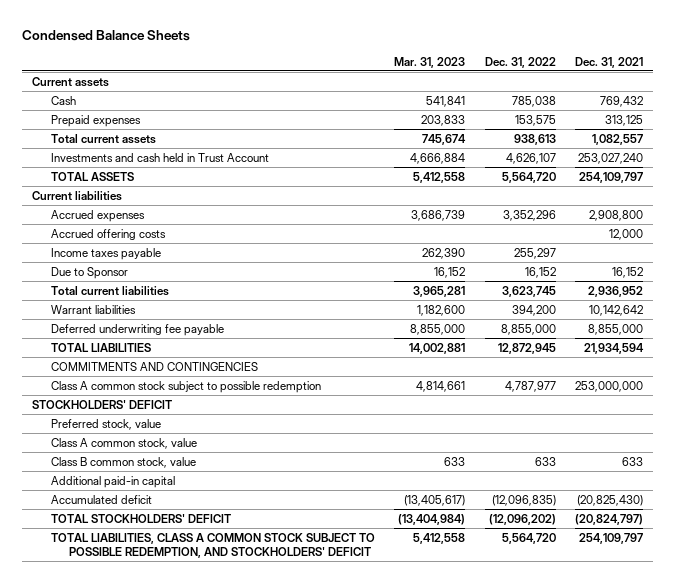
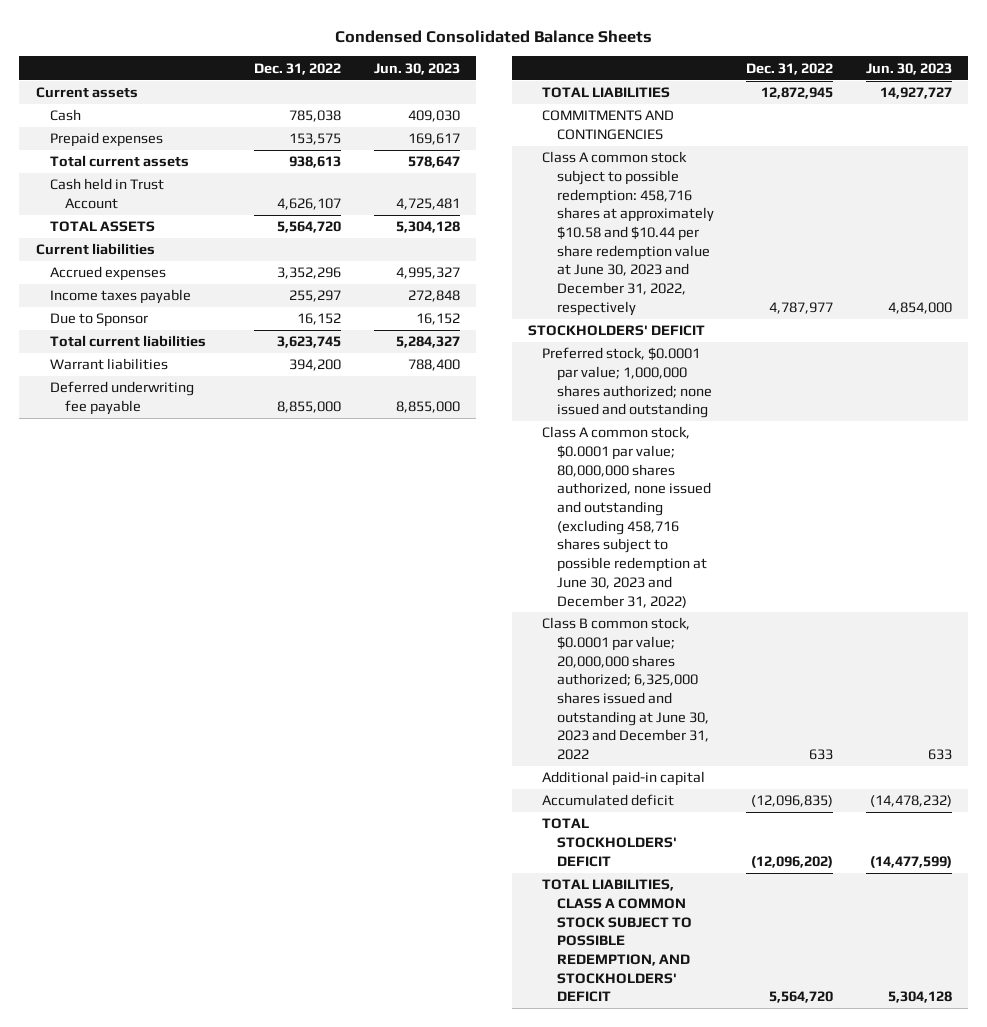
- Condensed Balance Sheets
+ Condensed Consolidated Balance Sheets
- | Mar. 31, 2023 | Dec. 31, 2022 | Dec. 31, 2021
+ | Dec. 31, 2022 | Jun. 30, 2023
- Investments and cash held in Trust Account | 4,666,884 | 4,626,107 | 253,027,240
+ Cash held in Trust Account | 4,626,107 | 4,725,481
- Accrued offering costs | | | 12,000
- Class A common stock subject to possible redemption | 4,814,661 | 4,787,977 | 253,000,000
+ Class A common stock subject to possible redemption: 458,716 shares at approximately $10.58 and $10.44 per share redemption value at June 30, 2023 and December 31, 2022, respectively | 4,787,977 | 4,854,000
- Preferred stock, value
- Class A common stock, value
- Class B common stock, value | 633 | 633 | 633
+ Preferred stock, $0.0001 par value; 1,000,000 shares authorized; none issued and outstanding
+ Class A common stock, $0.0001 par value; 80,000,000 shares authorized, none issued and outstanding (excluding 458,716 shares subject to possible redemption at June 30, 2023 and December 31, 2022)
+ Class B common stock, $0.0001 par value; 20,000,000 shares authorized; 6,325,000 shares issued and outstanding at June 30, 2023 and December 31, 2022 | 633 | 633

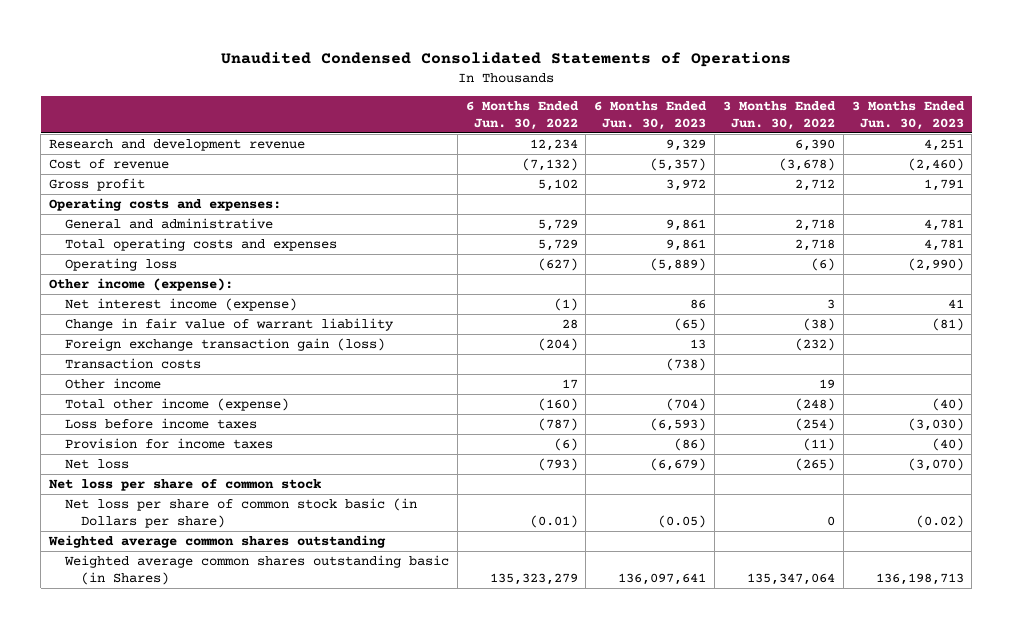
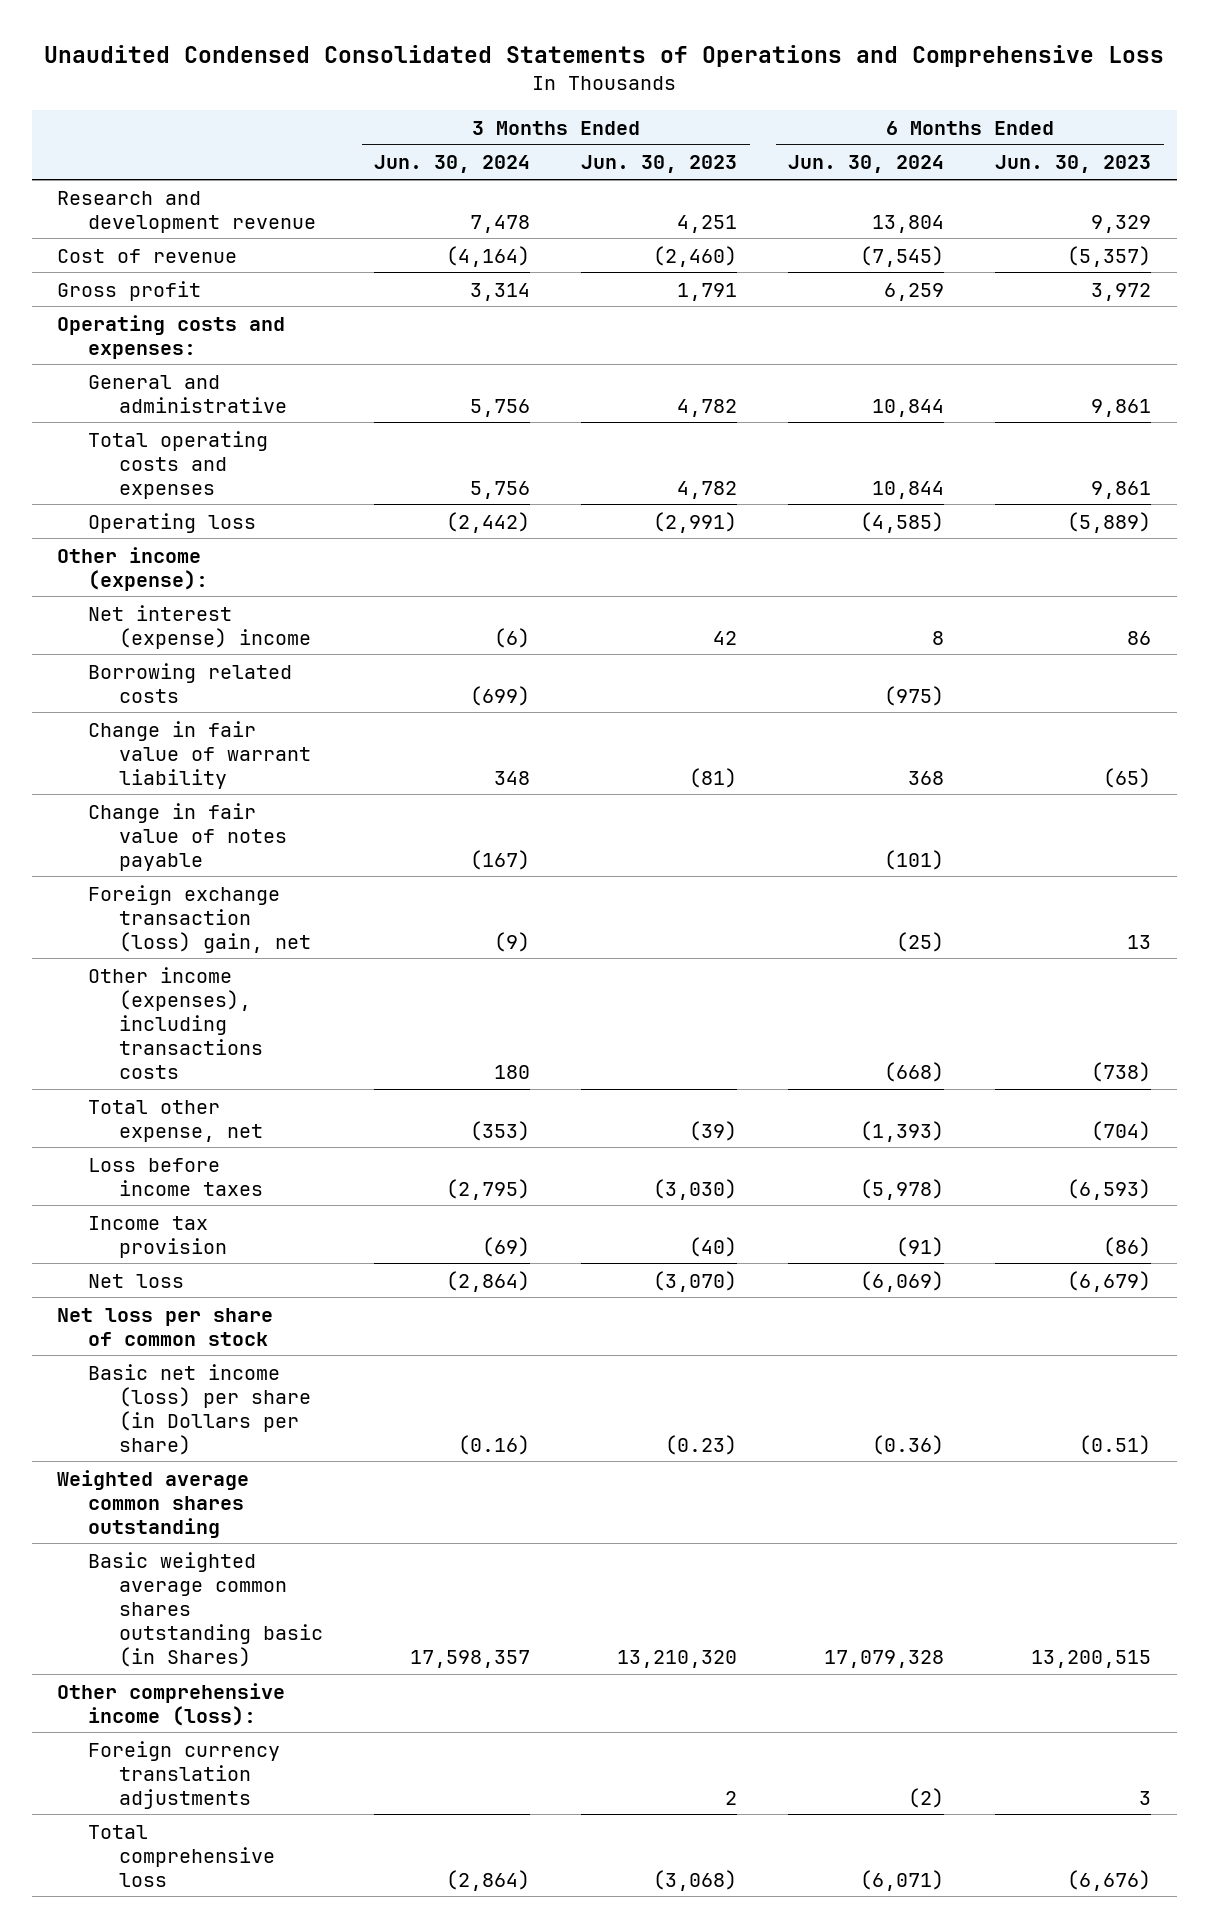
- Unaudited Condensed Consolidated Statements of Operations
+ Unaudited Condensed Consolidated Statements of Operations and Comprehensive Loss
- | 6 Months Ended Jun. 30, 2022 | 6 Months Ended Jun. 30, 2023 | 3 Months Ended Jun. 30, 2022 | 3 Months Ended Jun. 30, 2023
+ | 3 Months Ended Jun. 30, 2024 | 3 Months Ended Jun. 30, 2023 | 6 Months Ended Jun. 30, 2024 | 6 Months Ended Jun. 30, 2023
- General and administrative | 5,729 | 9,861 | 2,718 | 4,781
- Total operating costs and expenses | 5,729 | 9,861 | 2,718 | 4,781
- Operating loss | (627) | (5,889) | (6) | (2,990)
+ General and administrative | 5,756 | 4,782 | 10,844 | 9,861
+ Total operating costs and expenses | 5,756 | 4,782 | 10,844 | 9,861
+ Operating loss | (2,442) | (2,991) | (4,585) | (5,889)
- Net interest income (expense) | (1) | 86 | 3 | 41
+ Net interest (expense) income | (6) | 42 | 8 | 86
+ Borrowing related costs | (699) | | (975) |
- Foreign exchange transaction gain (loss) | (204) | 13 | (232) |
- Transaction costs | | (738) | |
- Other income | 17 | | 19 |
- Total other income (expense) | (160) | (704) | (248) | (40)
+ Change in fair value of notes payable | (167) | | (101) |
+ Foreign exchange transaction (loss) gain, net | (9) | | (25) | 13
+ Other income (expenses), including transactions costs | 180 | | (668) | (738)
+ Total other expense, net | (353) | (39) | (1,393) | (704)
- Provision for income taxes | (6) | (86) | (11) | (40)
+ Income tax provision | (69) | (40) | (91) | (86)
- Net loss per share of common stock basic (in Dollars per share) | (0.01) | (0.05) | 0 | (0.02)
+ Basic net income (loss) per share (in Dollars per share) | (0.16) | (0.23) | (0.36) | (0.51)
- Weighted average common shares outstanding basic (in Shares) | 135,323,279 | 136,097,641 | 135,347,064 | 136,198,713
+ Basic weighted average common shares outstanding basic (in Shares) | 17,598,357 | 13,210,320 | 17,079,328 | 13,200,515
+ Other comprehensive income (loss):
+ Foreign currency translation adjustments | | 2 | (2) | 3
+ Total comprehensive loss | (2,864) | (3,068) | (6,071) | (6,676)

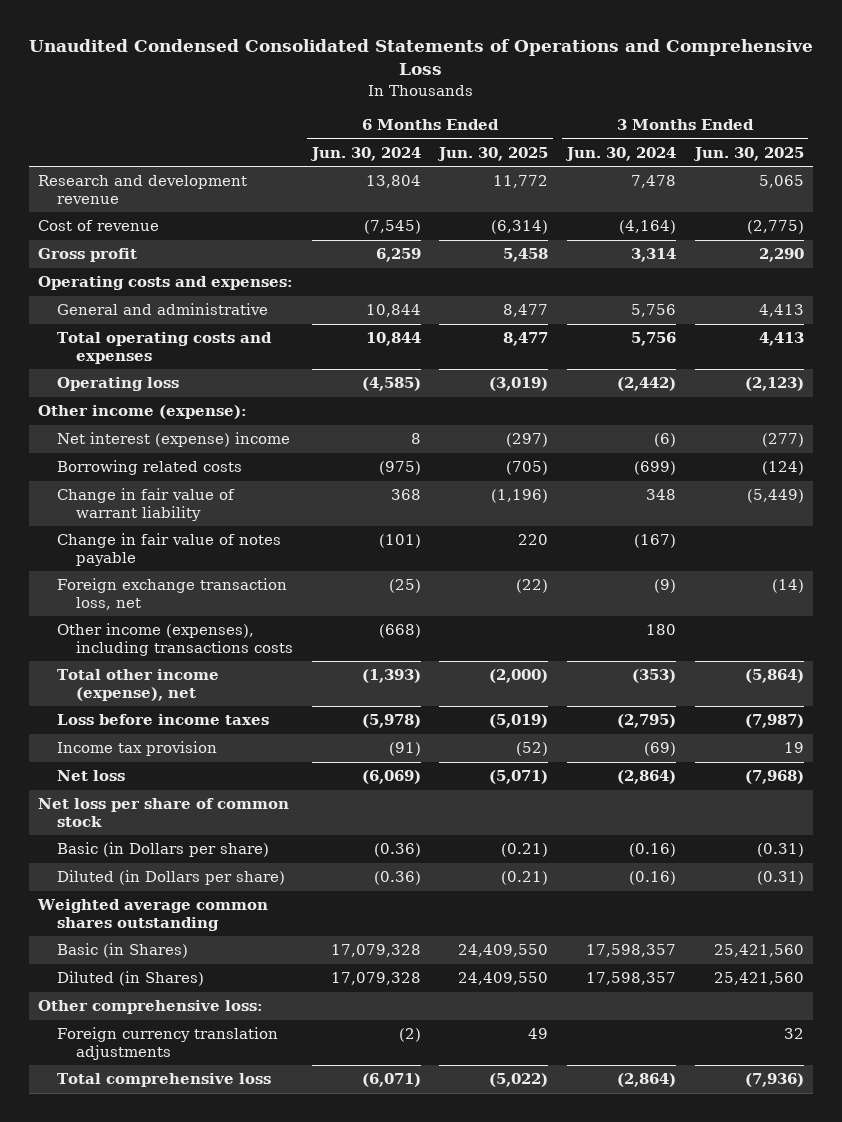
- | 3 Months Ended Jun. 30, 2024 | 3 Months Ended Jun. 30, 2023 | 6 Months Ended Jun. 30, 2024 | 6 Months Ended Jun. 30, 2023
+ | 6 Months Ended Jun. 30, 2024 | 6 Months Ended Jun. 30, 2025 | 3 Months Ended Jun. 30, 2024 | 3 Months Ended Jun. 30, 2025
- Foreign exchange transaction (loss) gain, net | (9) | | (25) | 13
+ Foreign exchange transaction loss, net | (25) | (22) | (9) | (14)
- Total other expense, net | (353) | (39) | (1,393) | (704)
+ Total other income (expense), net | (1,393) | (2,000) | (353) | (5,864)
- Basic net income (loss) per share (in Dollars per share) | (0.16) | (0.23) | (0.36) | (0.51)
+ Basic (in Dollars per share) | (0.36) | (0.21) | (0.16) | (0.31)
+ Diluted (in Dollars per share) | (0.36) | (0.21) | (0.16) | (0.31)
- Basic weighted average common shares outstanding basic (in Shares) | 17,598,357 | 13,210,320 | 17,079,328 | 13,200,515
- Other comprehensive income (loss):
+ Basic (in Shares) | 17,079,328 | 24,409,550 | 17,598,357 | 25,421,560
+ Diluted (in Shares) | 17,079,328 | 24,409,550 | 17,598,357 | 25,421,560
+ Other comprehensive loss:

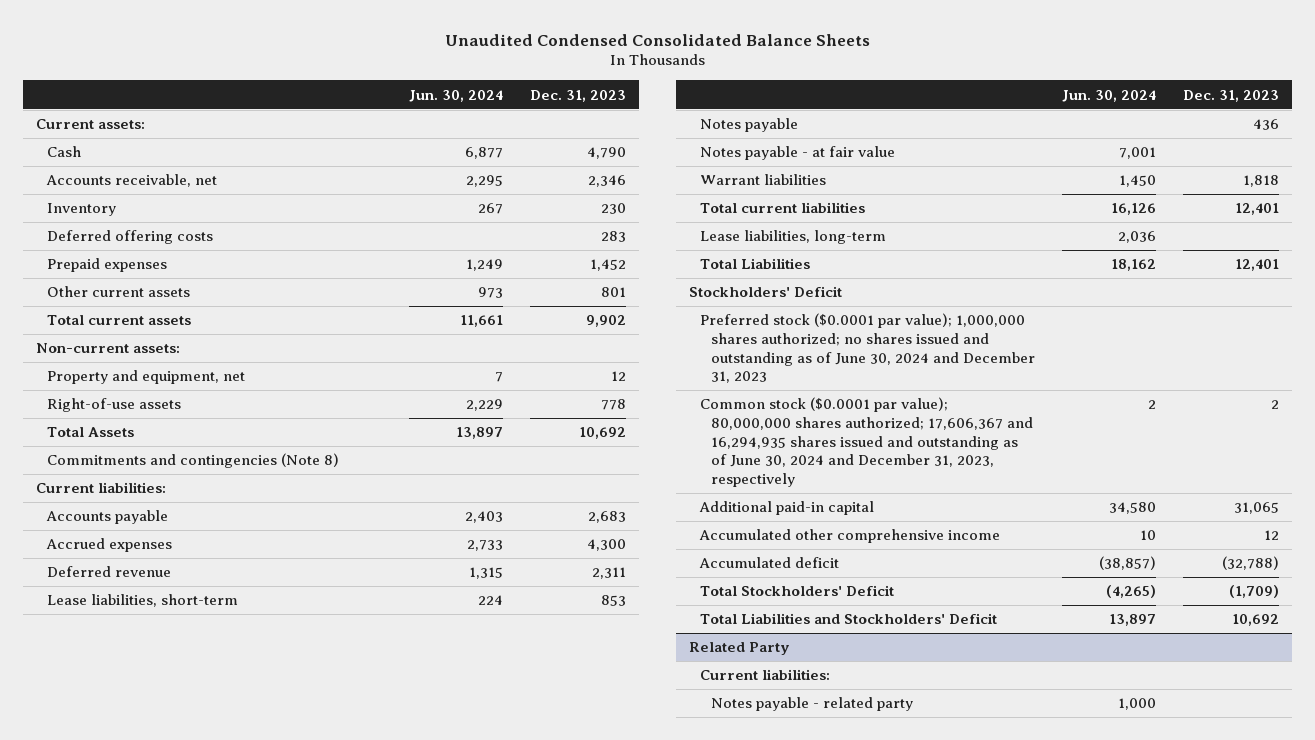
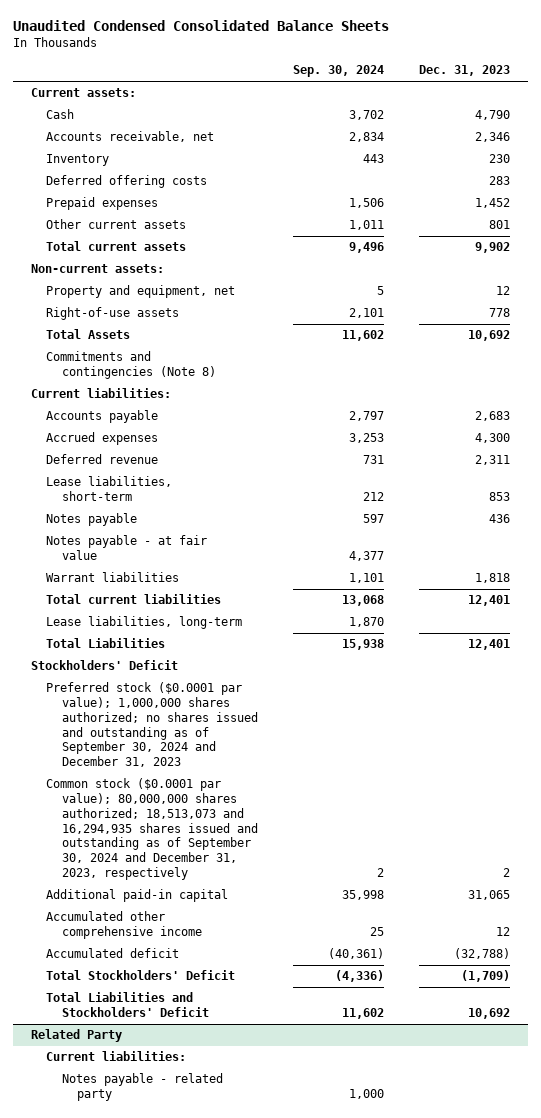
- | Jun. 30, 2024 | Dec. 31, 2023
+ | Sep. 30, 2024 | Dec. 31, 2023
- Preferred stock ($0.0001 par value); 1,000,000 shares authorized; no shares issued and outstanding as of June 30, 2024 and December 31, 2023
- Common stock ($0.0001 par value); 80,000,000 shares authorized; 17,606,367 and 16,294,935 shares issued and outstanding as of June 30, 2024 and December 31, 2023, respectively | 2 | 2
+ Preferred stock ($0.0001 par value); 1,000,000 shares authorized; no shares issued and outstanding as of September 30, 2024 and December 31, 2023
+ Common stock ($0.0001 par value); 80,000,000 shares authorized; 18,513,073 and 16,294,935 shares issued and outstanding as of September 30, 2024 and December 31, 2023, respectively | 2 | 2

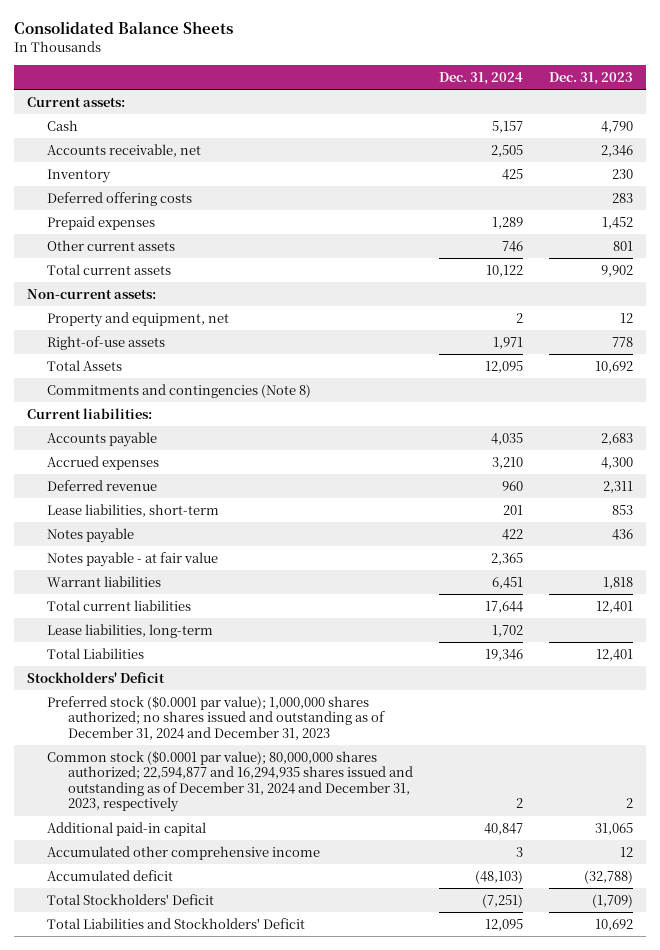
- Unaudited Condensed Consolidated Balance Sheets
+ Consolidated Balance Sheets
- | Sep. 30, 2024 | Dec. 31, 2023
+ | Dec. 31, 2024 | Dec. 31, 2023
- Preferred stock ($0.0001 par value); 1,000,000 shares authorized; no shares issued and outstanding as of September 30, 2024 and December 31, 2023
- Common stock ($0.0001 par value); 80,000,000 shares authorized; 18,513,073 and 16,294,935 shares issued and outstanding as of September 30, 2024 and December 31, 2023, respectively | 2 | 2
+ Preferred stock ($0.0001 par value); 1,000,000 shares authorized; no shares issued and outstanding as of December 31, 2024 and December 31, 2023
+ Common stock ($0.0001 par value); 80,000,000 shares authorized; 22,594,877 and 16,294,935 shares issued and outstanding as of December 31, 2024 and December 31, 2023, respectively | 2 | 2
- Related Party
- Current liabilities:
- Notes payable - related party | 1,000 |

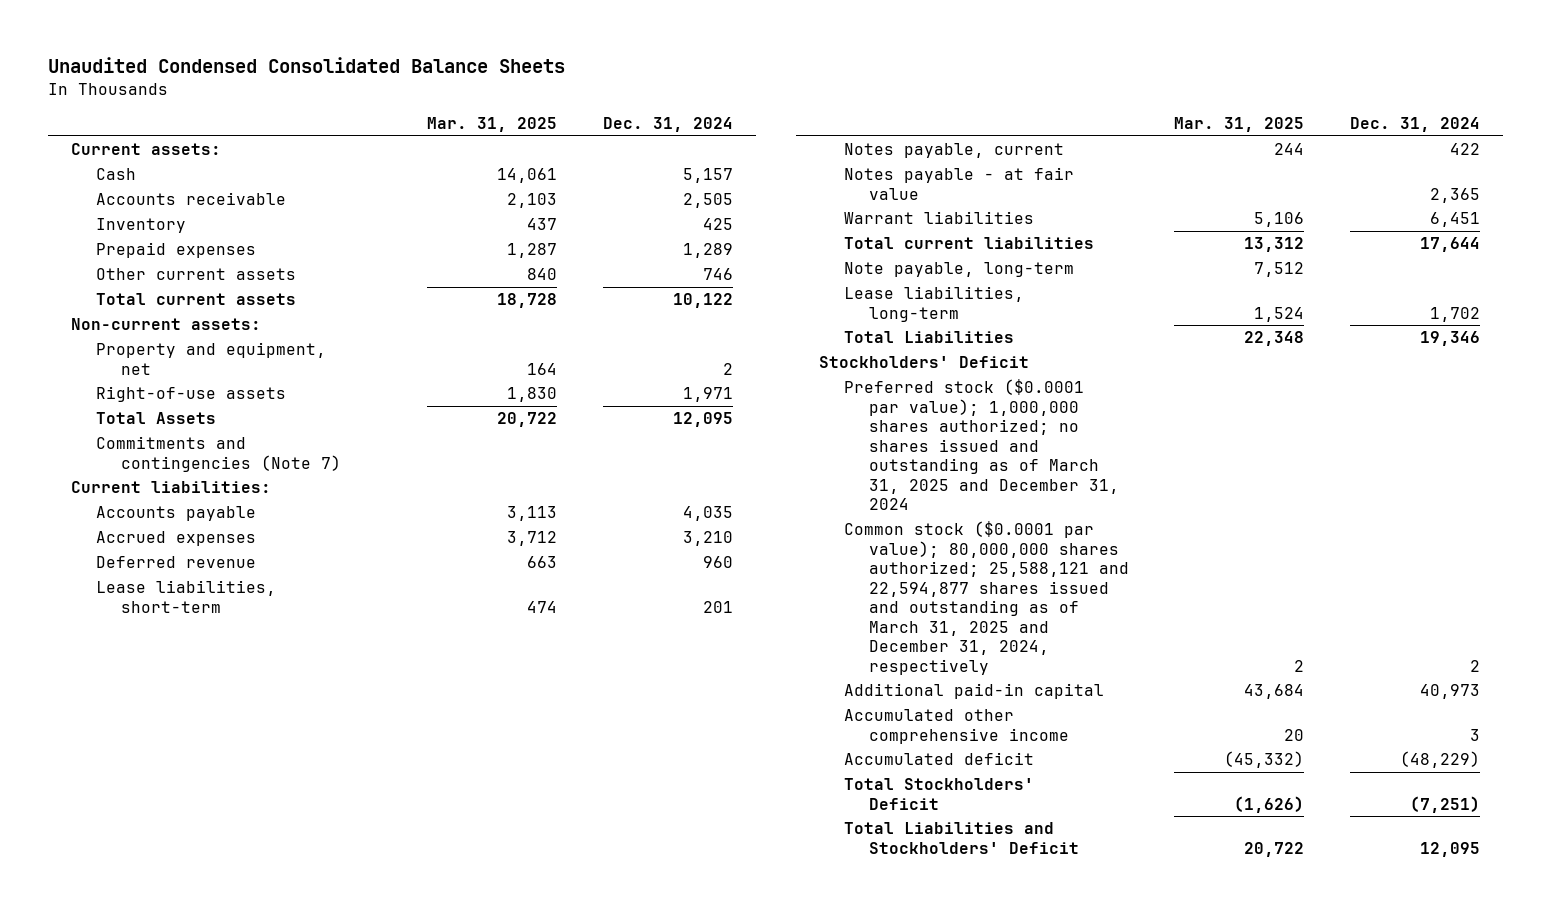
- Consolidated Balance Sheets
+ Unaudited Condensed Consolidated Balance Sheets
- | Dec. 31, 2024 | Dec. 31, 2023
+ | Mar. 31, 2025 | Dec. 31, 2024
- Accounts receivable, net | 2,505 | 2,346
+ Accounts receivable | 2,103 | 2,505
- Deferred offering costs | | 283
- Commitments and contingencies (Note 8)
+ Commitments and contingencies (Note 7)
- Notes payable | 422 | 436
+ Notes payable, current | 244 | 422
+ Note payable, long-term | 7,512 |
- Preferred stock ($0.0001 par value); 1,000,000 shares authorized; no shares issued and outstanding as of December 31, 2024 and December 31, 2023
- Common stock ($0.0001 par value); 80,000,000 shares authorized; 22,594,877 and 16,294,935 shares issued and outstanding as of December 31, 2024 and December 31, 2023, respectively | 2 | 2
- Additional paid-in capital | 40,847 | 31,065
+ Preferred stock ($0.0001 par value); 1,000,000 shares authorized; no shares issued and outstanding as of March 31, 2025 and December 31, 2024
+ Common stock ($0.0001 par value); 80,000,000 shares authorized; 25,588,121 and 22,594,877 shares issued and outstanding as of March 31, 2025 and December 31, 2024, respectively | 2 | 2
+ Additional paid-in capital | 43,684 | 40,973
- Accumulated deficit | (48,103) | (32,788)
+ Accumulated deficit | (45,332) | (48,229)

